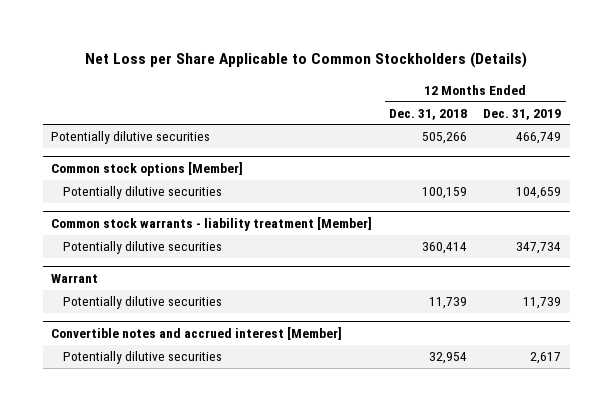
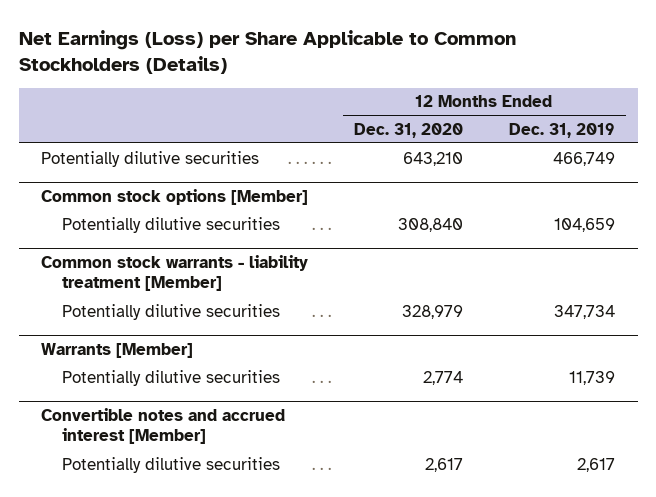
- Net Loss per Share Applicable to Common Stockholders (Details)
+ Net Earnings (Loss) per Share Applicable to Common Stockholders (Details)
- | 12 Months Ended Dec. 31, 2018 | 12 Months Ended Dec. 31, 2019
+ | 12 Months Ended Dec. 31, 2020 | 12 Months Ended Dec. 31, 2019
- Warrant
+ Warrants [Member]

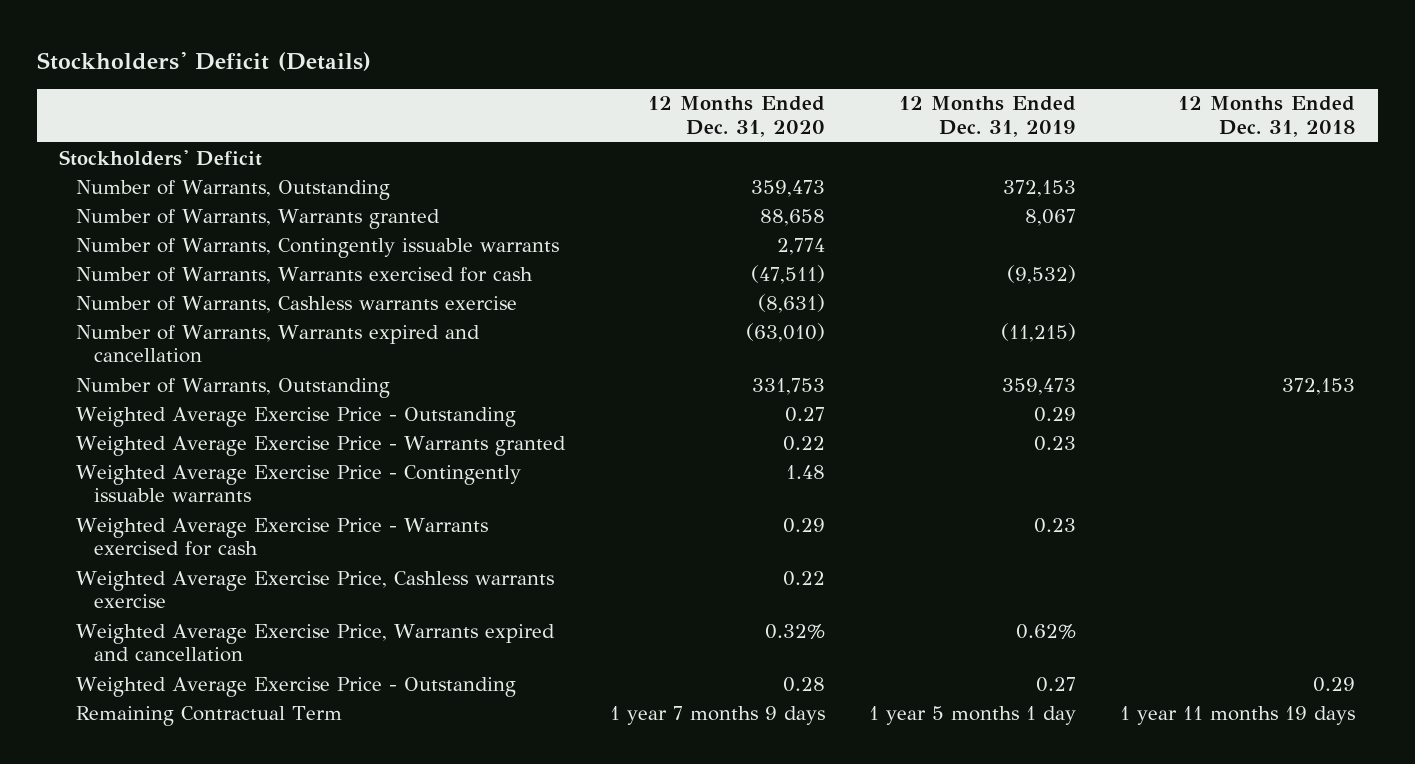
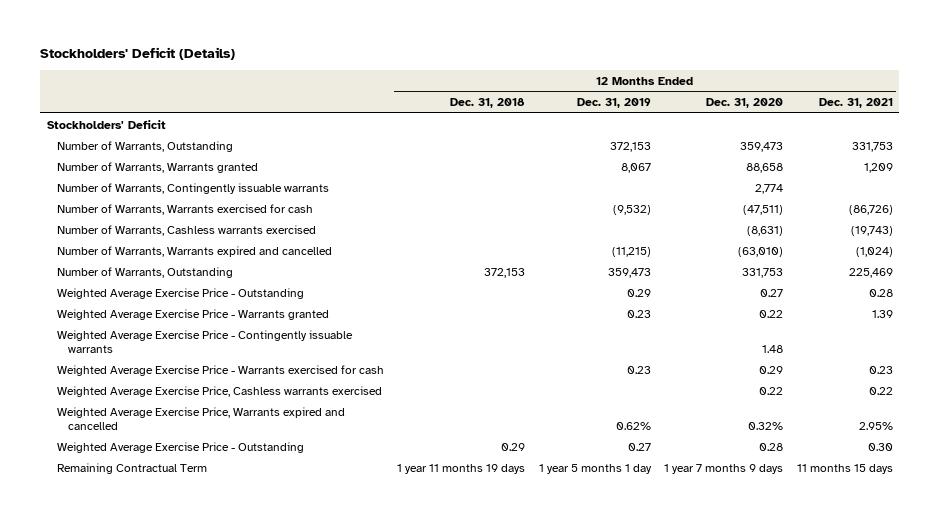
- | 12 Months Ended Dec. 31, 2020 | 12 Months Ended Dec. 31, 2019 | 12 Months Ended Dec. 31, 2018
+ | 12 Months Ended Dec. 31, 2018 | 12 Months Ended Dec. 31, 2019 | 12 Months Ended Dec. 31, 2020 | 12 Months Ended Dec. 31, 2021
- Number of Warrants, Cashless warrants exercise | (8,631) | |
- Number of Warrants, Warrants expired and cancellation | (63,010) | (11,215) |
+ Number of Warrants, Cashless warrants exercised | | | (8,631) | (19,743)
+ Number of Warrants, Warrants expired and cancelled | | (11,215) | (63,010) | (1,024)
- Weighted Average Exercise Price, Cashless warrants exercise | 0.22 | |
- Weighted Average Exercise Price, Warrants expired and cancellation | 0.32% | 0.62% |
+ Weighted Average Exercise Price, Cashless warrants exercised | | | 0.22 | 0.22
+ Weighted Average Exercise Price, Warrants expired and cancelled | | 0.62% | 0.32% | 2.95%

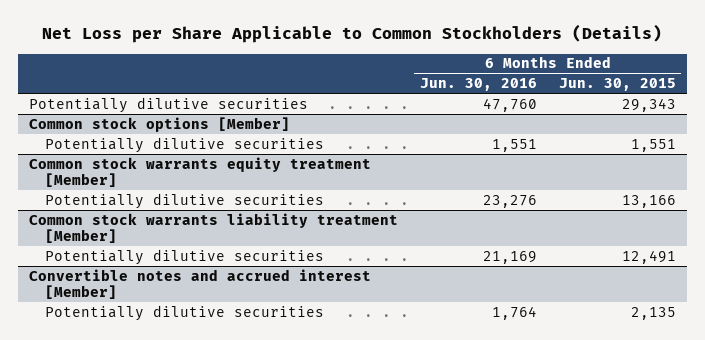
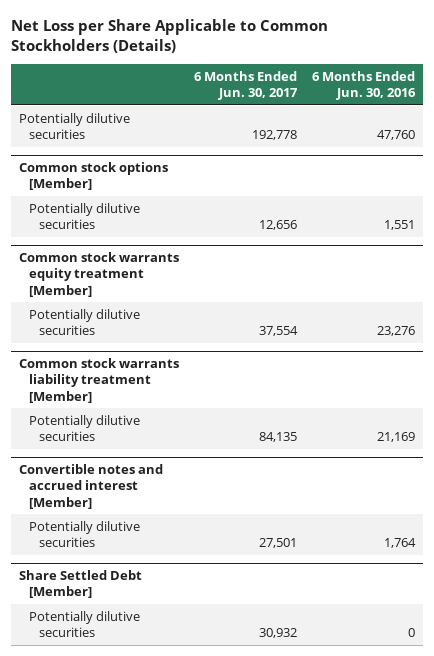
- | 6 Months Ended Jun. 30, 2016 | 6 Months Ended Jun. 30, 2015
+ | 6 Months Ended Jun. 30, 2017 | 6 Months Ended Jun. 30, 2016
+ Share Settled Debt [Member]
+ Potentially dilutive securities | 30,932 | 0

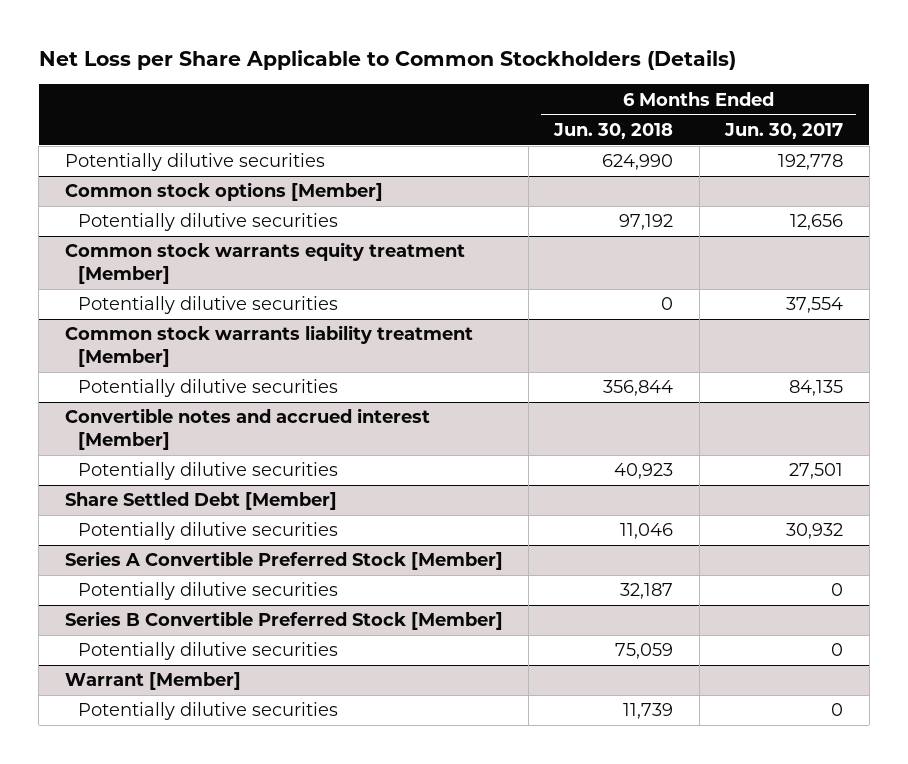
- | 6 Months Ended Jun. 30, 2017 | 6 Months Ended Jun. 30, 2016
+ | 6 Months Ended Jun. 30, 2018 | 6 Months Ended Jun. 30, 2017
+ Series A Convertible Preferred Stock [Member]
+ Potentially dilutive securities | 32,187 | 0
+ Series B Convertible Preferred Stock [Member]
+ Potentially dilutive securities | 75,059 | 0
+ Warrant [Member]
+ Potentially dilutive securities | 11,739 | 0

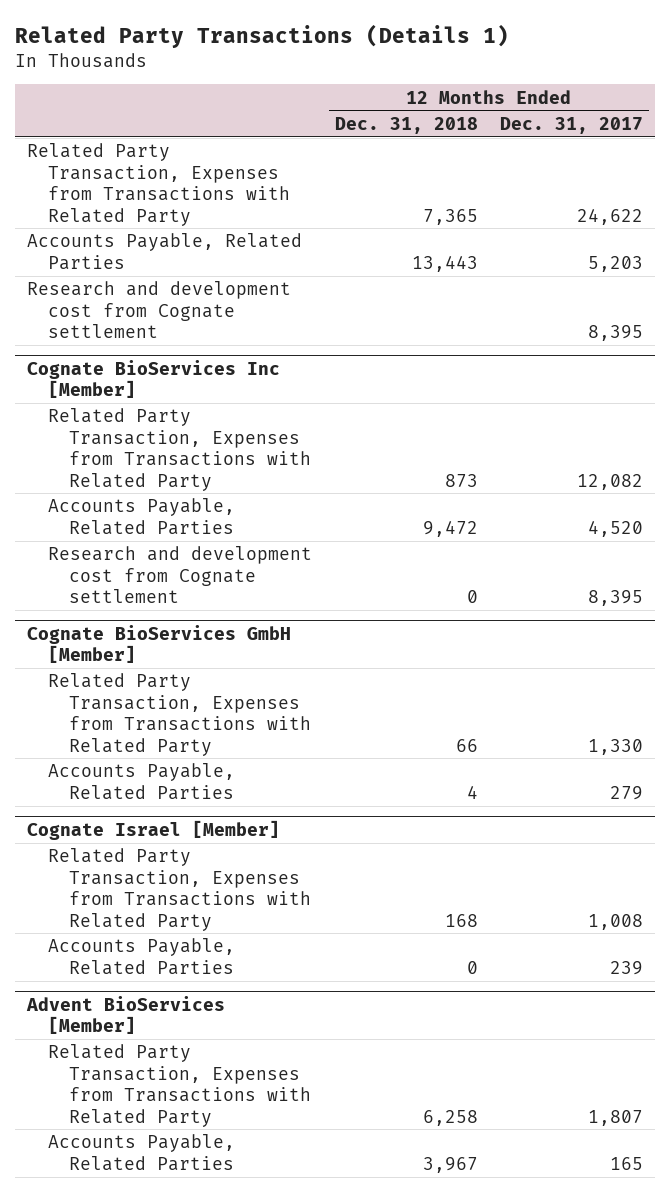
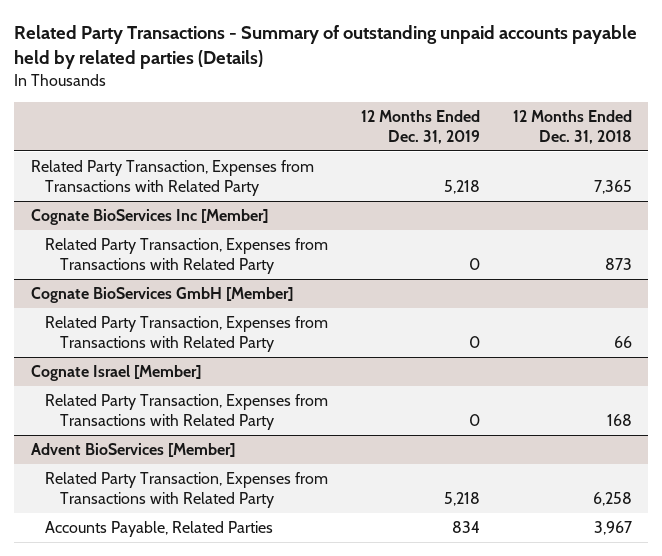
- Related Party Transactions (Details 1)
+ Related Party Transactions - Summary of outstanding unpaid accounts payable held by related parties (Details)
- | 12 Months Ended Dec. 31, 2018 | 12 Months Ended Dec. 31, 2017
+ | 12 Months Ended Dec. 31, 2019 | 12 Months Ended Dec. 31, 2018
- Accounts Payable, Related Parties | 13,443 | 5,203
- Research and development cost from Cognate settlement | | 8,395
@ Cognate BioServices Inc [Member]
- Accounts Payable, Related Parties | 9,472 | 4,520
- Research and development cost from Cognate settlement | 0 | 8,395
@ Cognate BioServices GmbH [Member]
- Accounts Payable, Related Parties | 4 | 279
@ Cognate Israel [Member]
- Accounts Payable, Related Parties | 0 | 239

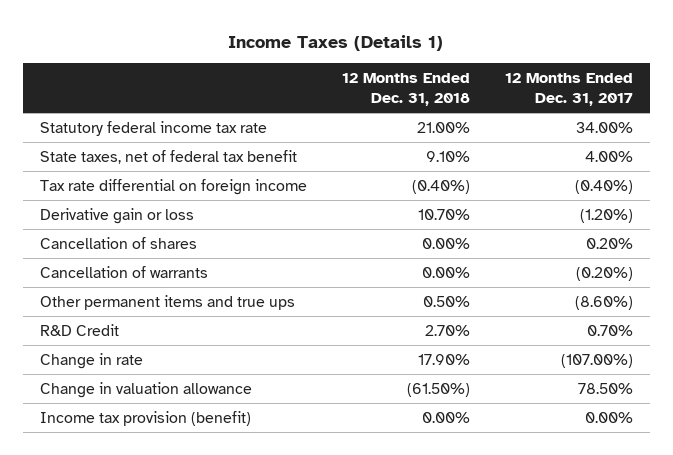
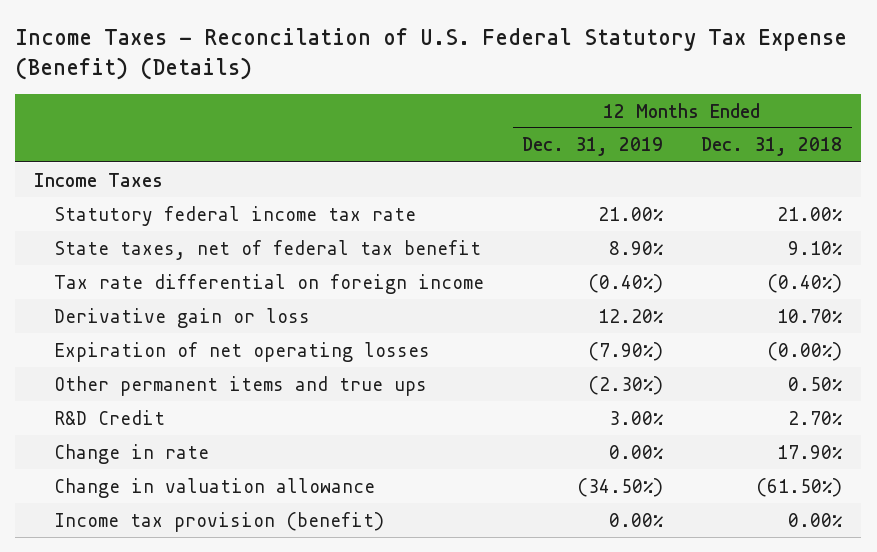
- Income Taxes (Details 1)
+ Income Taxes - Reconcilation of U.S. Federal Statutory Tax Expense (Benefit) (Details)
- | 12 Months Ended Dec. 31, 2018 | 12 Months Ended Dec. 31, 2017
+ | 12 Months Ended Dec. 31, 2019 | 12 Months Ended Dec. 31, 2018
+ Income Taxes
- Cancellation of shares | 0.00% | 0.20%
- Cancellation of warrants | 0.00% | (0.20%)
+ Expiration of net operating losses | (7.90%) | (0.00%)

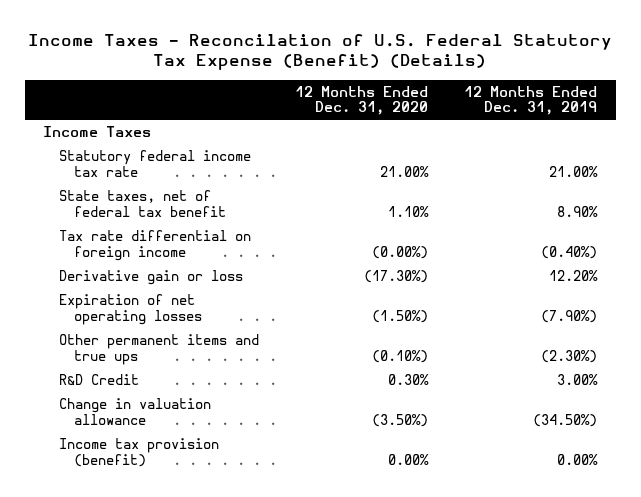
- | 12 Months Ended Dec. 31, 2019 | 12 Months Ended Dec. 31, 2018
+ | 12 Months Ended Dec. 31, 2020 | 12 Months Ended Dec. 31, 2019
- Change in rate | 0.00% | 17.90%

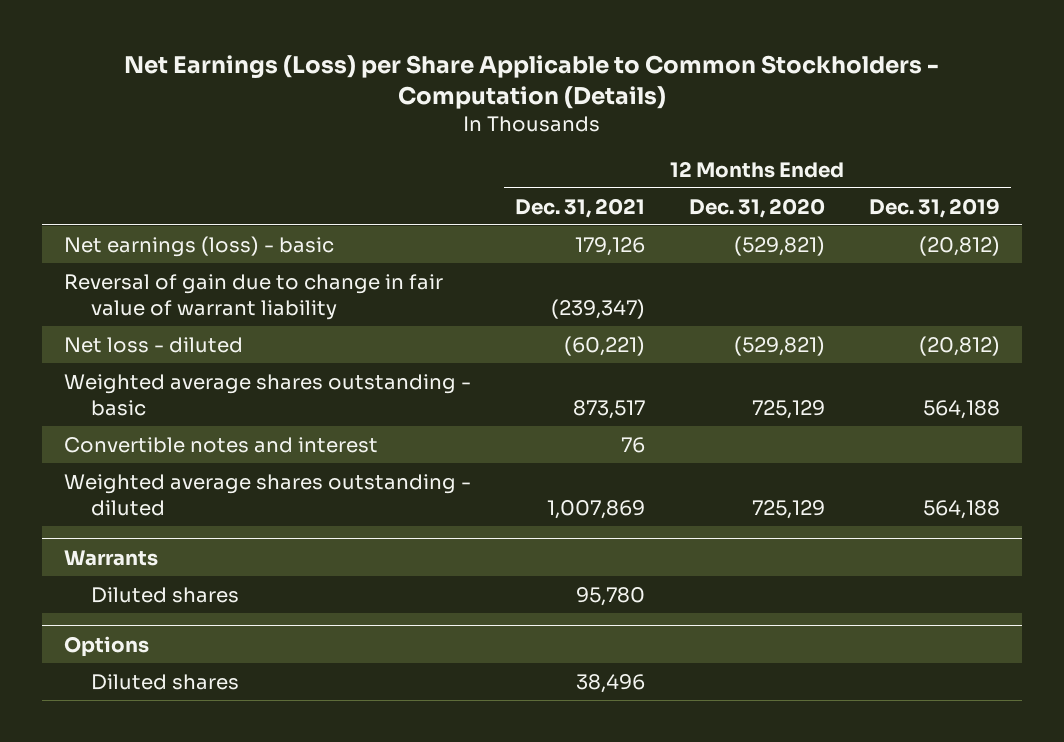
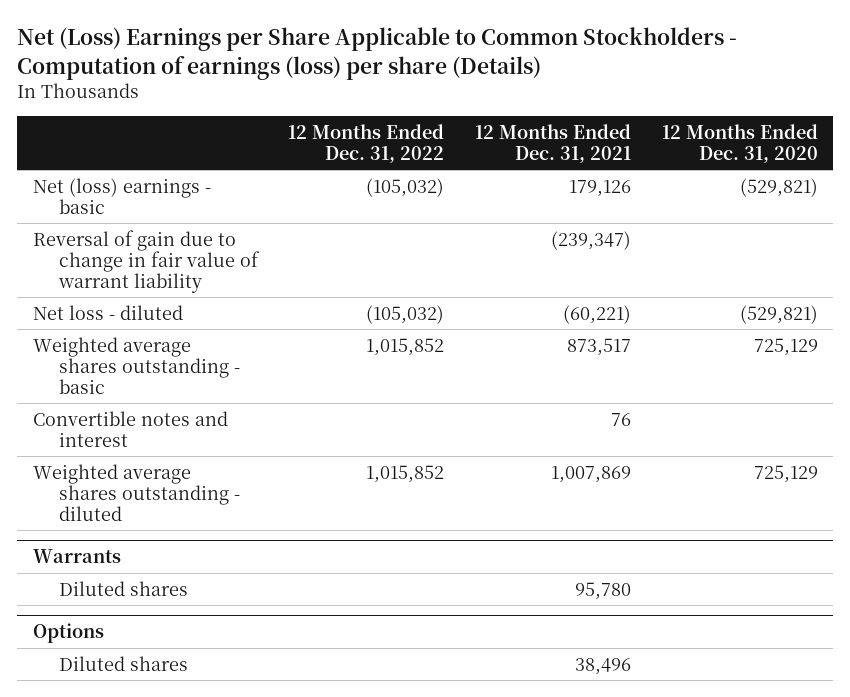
- Net Earnings (Loss) per Share Applicable to Common Stockholders - Computation (Details)
+ Net (Loss) Earnings per Share Applicable to Common Stockholders - Computation of earnings (loss) per share (Details)
- | 12 Months Ended Dec. 31, 2021 | 12 Months Ended Dec. 31, 2020 | 12 Months Ended Dec. 31, 2019
+ | 12 Months Ended Dec. 31, 2022 | 12 Months Ended Dec. 31, 2021 | 12 Months Ended Dec. 31, 2020
- Net earnings (loss) - basic | 179,126 | (529,821) | (20,812)
+ Net (loss) earnings - basic | (105,032) | 179,126 | (529,821)

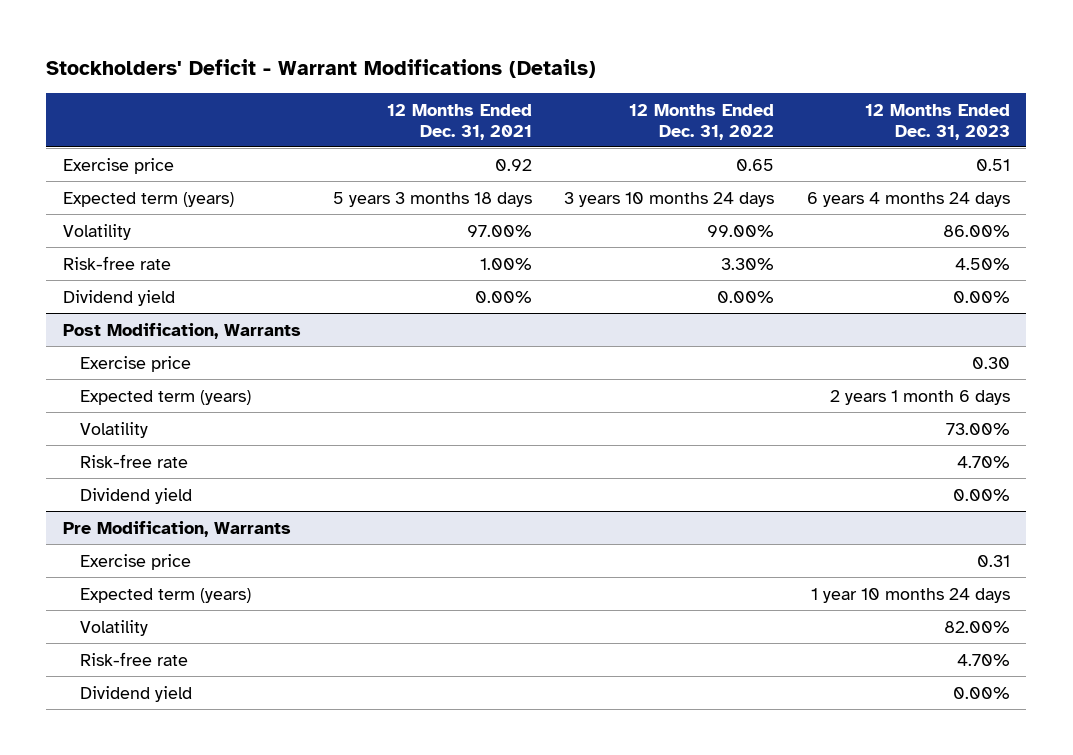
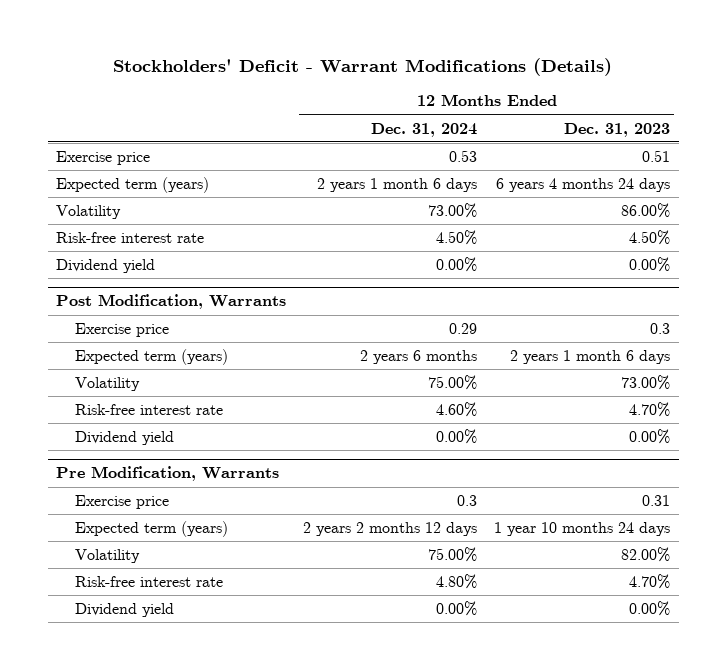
- | 12 Months Ended Dec. 31, 2021 | 12 Months Ended Dec. 31, 2022 | 12 Months Ended Dec. 31, 2023
+ | 12 Months Ended Dec. 31, 2024 | 12 Months Ended Dec. 31, 2023
- Risk-free rate | 1.00% | 3.30% | 4.50%
+ Risk-free interest rate | 4.50% | 4.50%
@ Post Modification, Warrants
- Exercise price | | | 0.30
+ Exercise price | 0.29 | 0.3
- Risk-free rate | | | 4.70%
+ Risk-free interest rate | 4.60% | 4.70%
@ Pre Modification, Warrants
- Risk-free rate | | | 4.70%
+ Risk-free interest rate | 4.80% | 4.70%

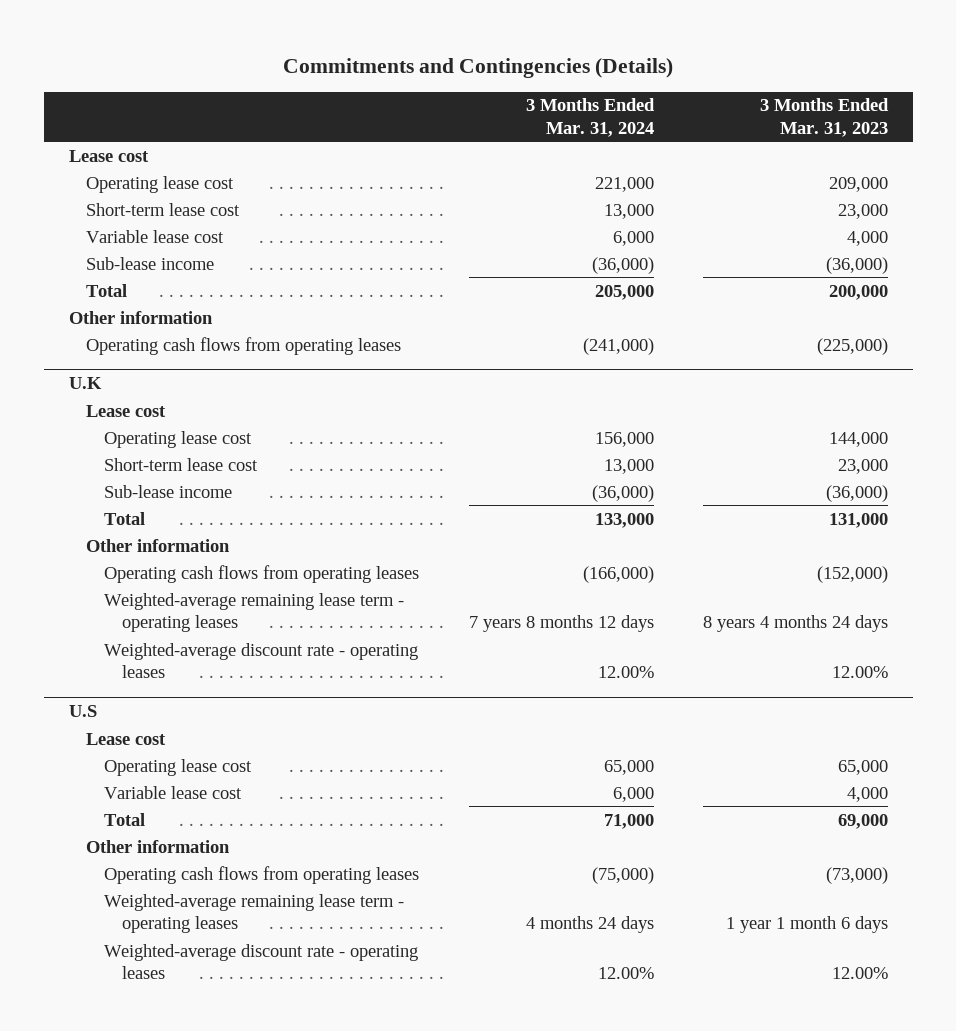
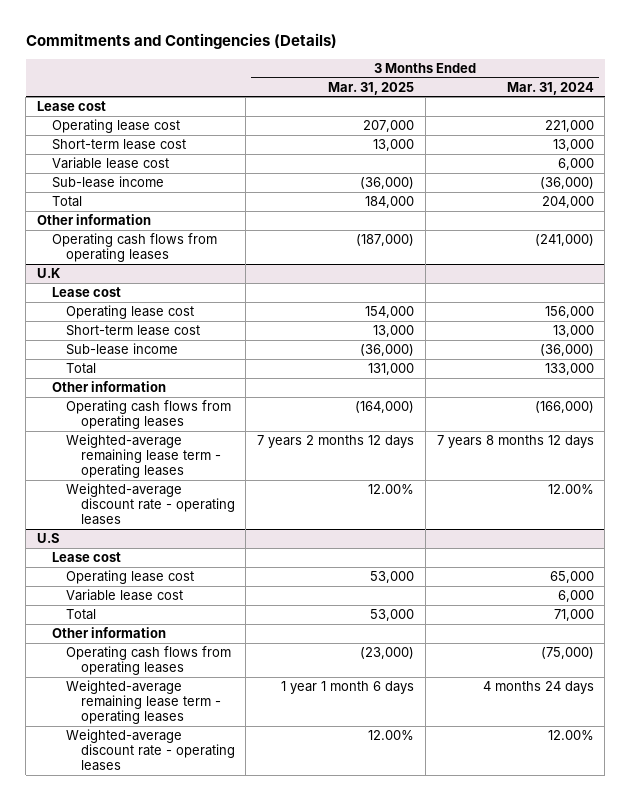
- | 3 Months Ended Mar. 31, 2024 | 3 Months Ended Mar. 31, 2023
+ | 3 Months Ended Mar. 31, 2025 | 3 Months Ended Mar. 31, 2024
- Total | 205,000 | 200,000
+ Total | 184,000 | 204,000

